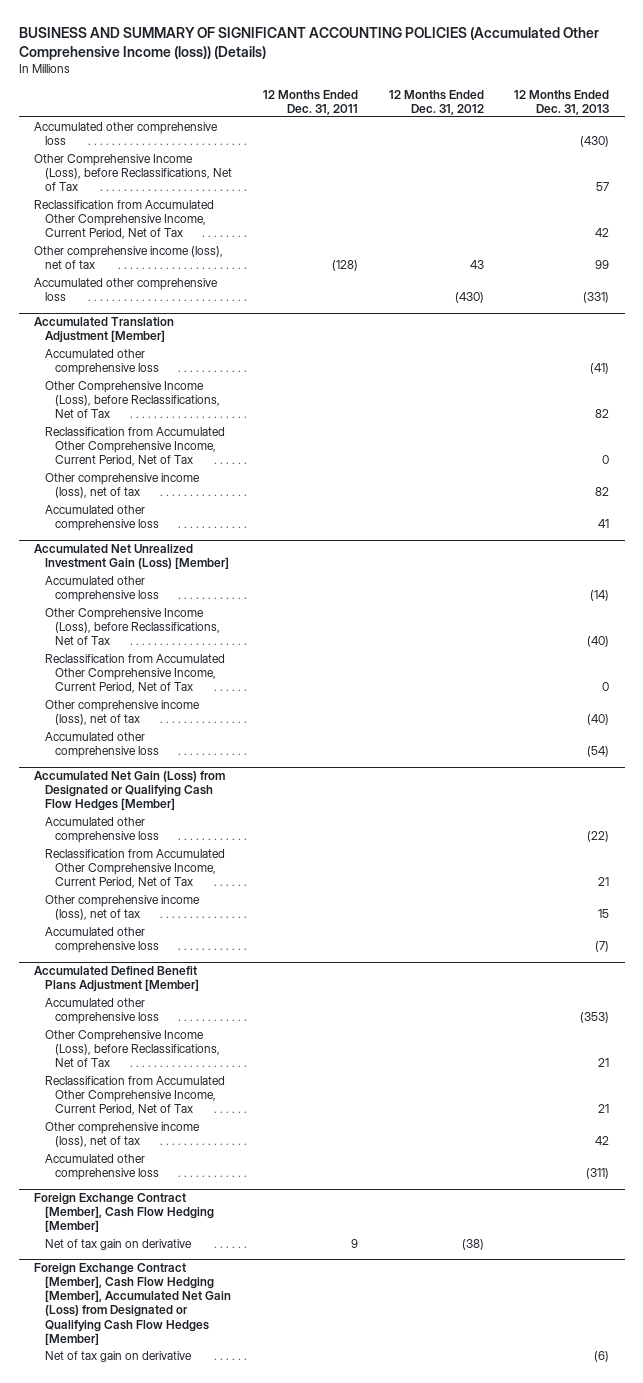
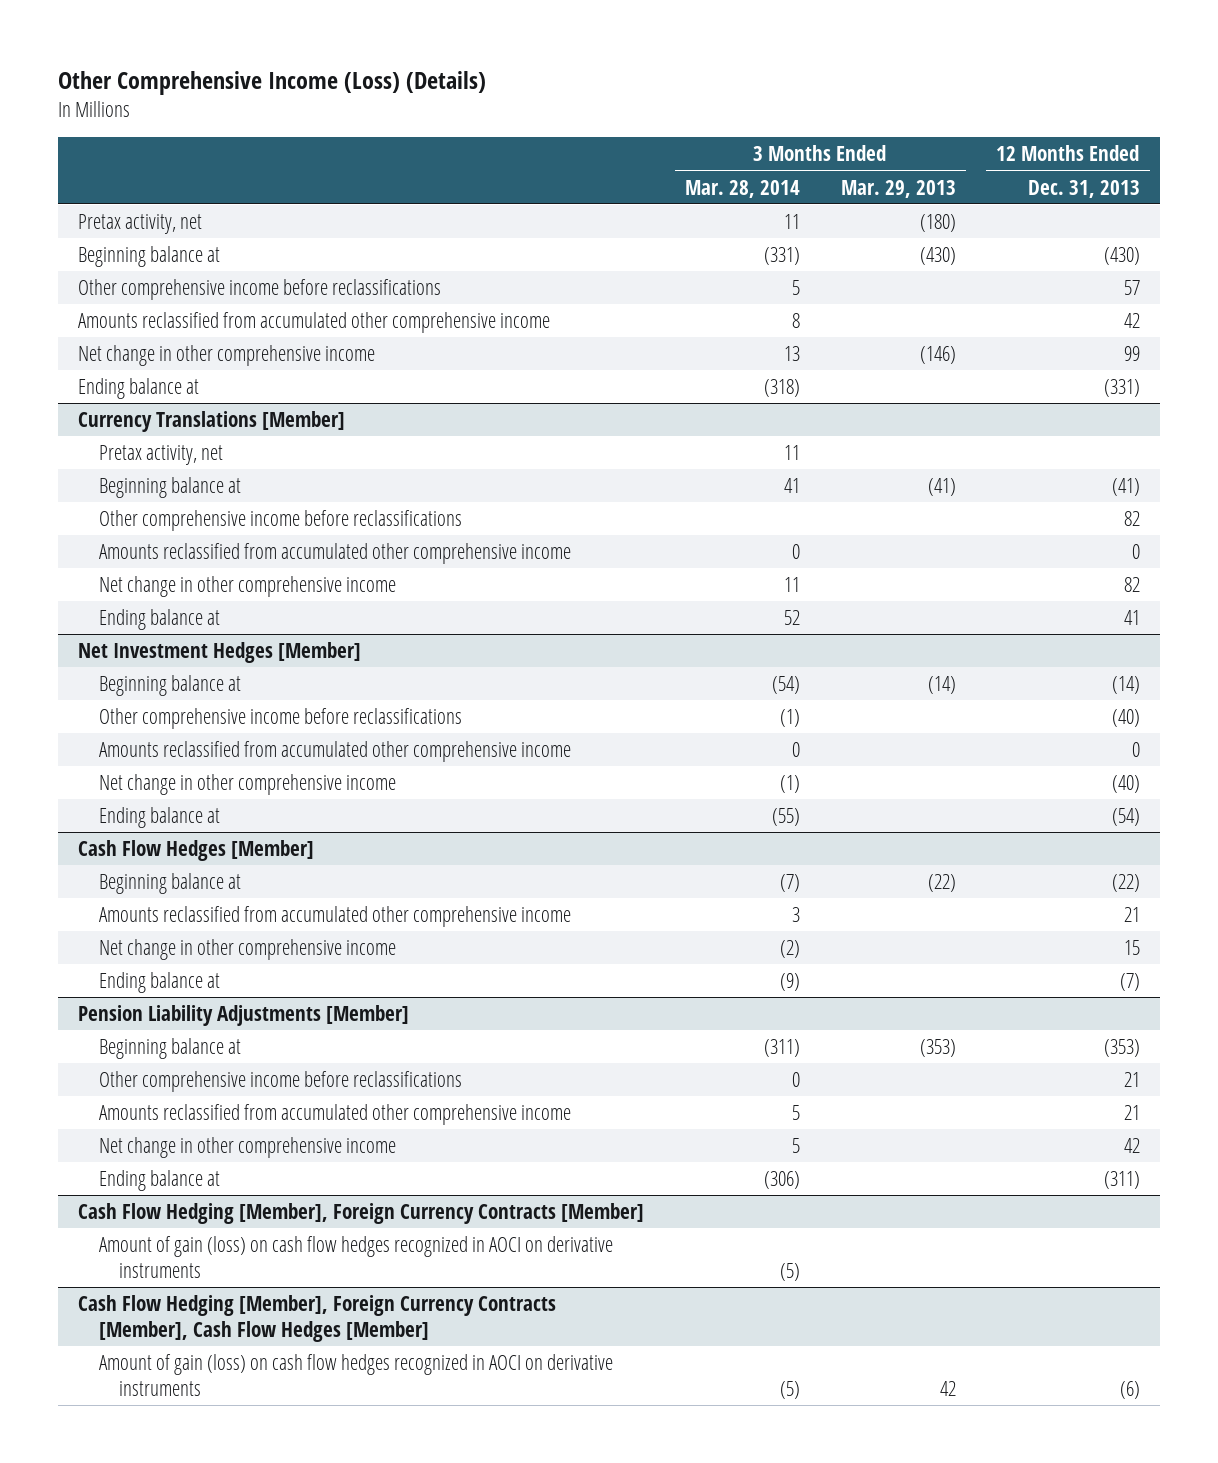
- BUSINESS AND SUMMARY OF SIGNIFICANT ACCOUNTING POLICIES (Accumulated Other Comprehensive Income (loss)) (Details)
+ Other Comprehensive Income (Loss) (Details)
- | 12 Months Ended Dec. 31, 2011 | 12 Months Ended Dec. 31, 2012 | 12 Months Ended Dec. 31, 2013
+ | 3 Months Ended Mar. 28, 2014 | 3 Months Ended Mar. 29, 2013 | 12 Months Ended Dec. 31, 2013
- Accumulated other comprehensive loss | | | (430)
- Other Comprehensive Income (Loss), before Reclassifications, Net of Tax | | | 57
- Reclassification from Accumulated Other Comprehensive Income, Current Period, Net of Tax | | | 42
- Other comprehensive income (loss), net of tax | (128) | 43 | 99
- Accumulated other comprehensive loss | | (430) | (331)
- Accumulated Translation Adjustment [Member]
- Accumulated other comprehensive loss | | | (41)
- Other Comprehensive Income (Loss), before Reclassifications, Net of Tax | | | 82
- Reclassification from Accumulated Other Comprehensive Income, Current Period, Net of Tax | | | 0
- Other comprehensive income (loss), net of tax | | | 82
- Accumulated other comprehensive loss | | | 41
- Accumulated Net Unrealized Investment Gain (Loss) [Member]
- Accumulated other comprehensive loss | | | (14)
- Other Comprehensive Income (Loss), before Reclassifications, Net of Tax | | | (40)
- Reclassification from Accumulated Other Comprehensive Income, Current Period, Net of Tax | | | 0
- Other comprehensive income (loss), net of tax | | | (40)
- Accumulated other comprehensive loss | | | (54)
- Accumulated Net Gain (Loss) from Designated or Qualifying Cash Flow Hedges [Member]
- Accumulated other comprehensive loss | | | (22)
- Reclassification from Accumulated Other Comprehensive Income, Current Period, Net of Tax | | | 21
- Other comprehensive income (loss), net of tax | | | 15
- Accumulated other comprehensive loss | | | (7)
- Accumulated Defined Benefit Plans Adjustment [Member]
- Accumulated other comprehensive loss | | | (353)
- Other Comprehensive Income (Loss), before Reclassifications, Net of Tax | | | 21
- Reclassification from Accumulated Other Comprehensive Income, Current Period, Net of Tax | | | 21
- Other comprehensive income (loss), net of tax | | | 42
- Accumulated other comprehensive loss | | | (311)
- Foreign Exchange Contract [Member], Cash Flow Hedging [Member]
- Net of tax gain on derivative | 9 | (38) |
- Foreign Exchange Contract [Member], Cash Flow Hedging [Member], Accumulated Net Gain (Loss) from Designated or Qualifying Cash Flow Hedges [Member]
- Net of tax gain on derivative | | | (6)
+ Pretax activity, net | 11 | (180) |
+ Beginning balance at | (331) | (430) | (430)
+ Other comprehensive income before reclassifications | 5 | | 57
+ Amounts reclassified from accumulated other comprehensive income | 8 | | 42
+ Net change in other comprehensive income | 13 | (146) | 99
+ Ending balance at | (318) | | (331)
+ Currency Translations [Member]
+ Pretax activity, net | 11 | |
+ Beginning balance at | 41 | (41) | (41)
+ Other comprehensive income before reclassifications | | | 82
+ Amounts reclassified from accumulated other comprehensive income | 0 | | 0
+ Net change in other comprehensive income | 11 | | 82
+ Ending balance at | 52 | | 41
+ Net Investment Hedges [Member]
+ Beginning balance at | (54) | (14) | (14)
+ Other comprehensive income before reclassifications | (1) | | (40)
+ Amounts reclassified from accumulated other comprehensive income | 0 | | 0
+ Net change in other comprehensive income | (1) | | (40)
+ Ending balance at | (55) | | (54)
+ Cash Flow Hedges [Member]
+ Beginning balance at | (7) | (22) | (22)
+ Amounts reclassified from accumulated other comprehensive income | 3 | | 21
+ Net change in other comprehensive income | (2) | | 15
+ Ending balance at | (9) | | (7)
+ Pension Liability Adjustments [Member]
+ Beginning balance at | (311) | (353) | (353)
+ Other comprehensive income before reclassifications | 0 | | 21
+ Amounts reclassified from accumulated other comprehensive income | 5 | | 21
+ Net change in other comprehensive income | 5 | | 42
+ Ending balance at | (306) | | (311)
+ Cash Flow Hedging [Member], Foreign Currency Contracts [Member]
+ Amount of gain (loss) on cash flow hedges recognized in AOCI on derivative instruments | (5) | |
+ Cash Flow Hedging [Member], Foreign Currency Contracts [Member], Cash Flow Hedges [Member]
+ Amount of gain (loss) on cash flow hedges recognized in AOCI on derivative instruments | (5) | 42 | (6)

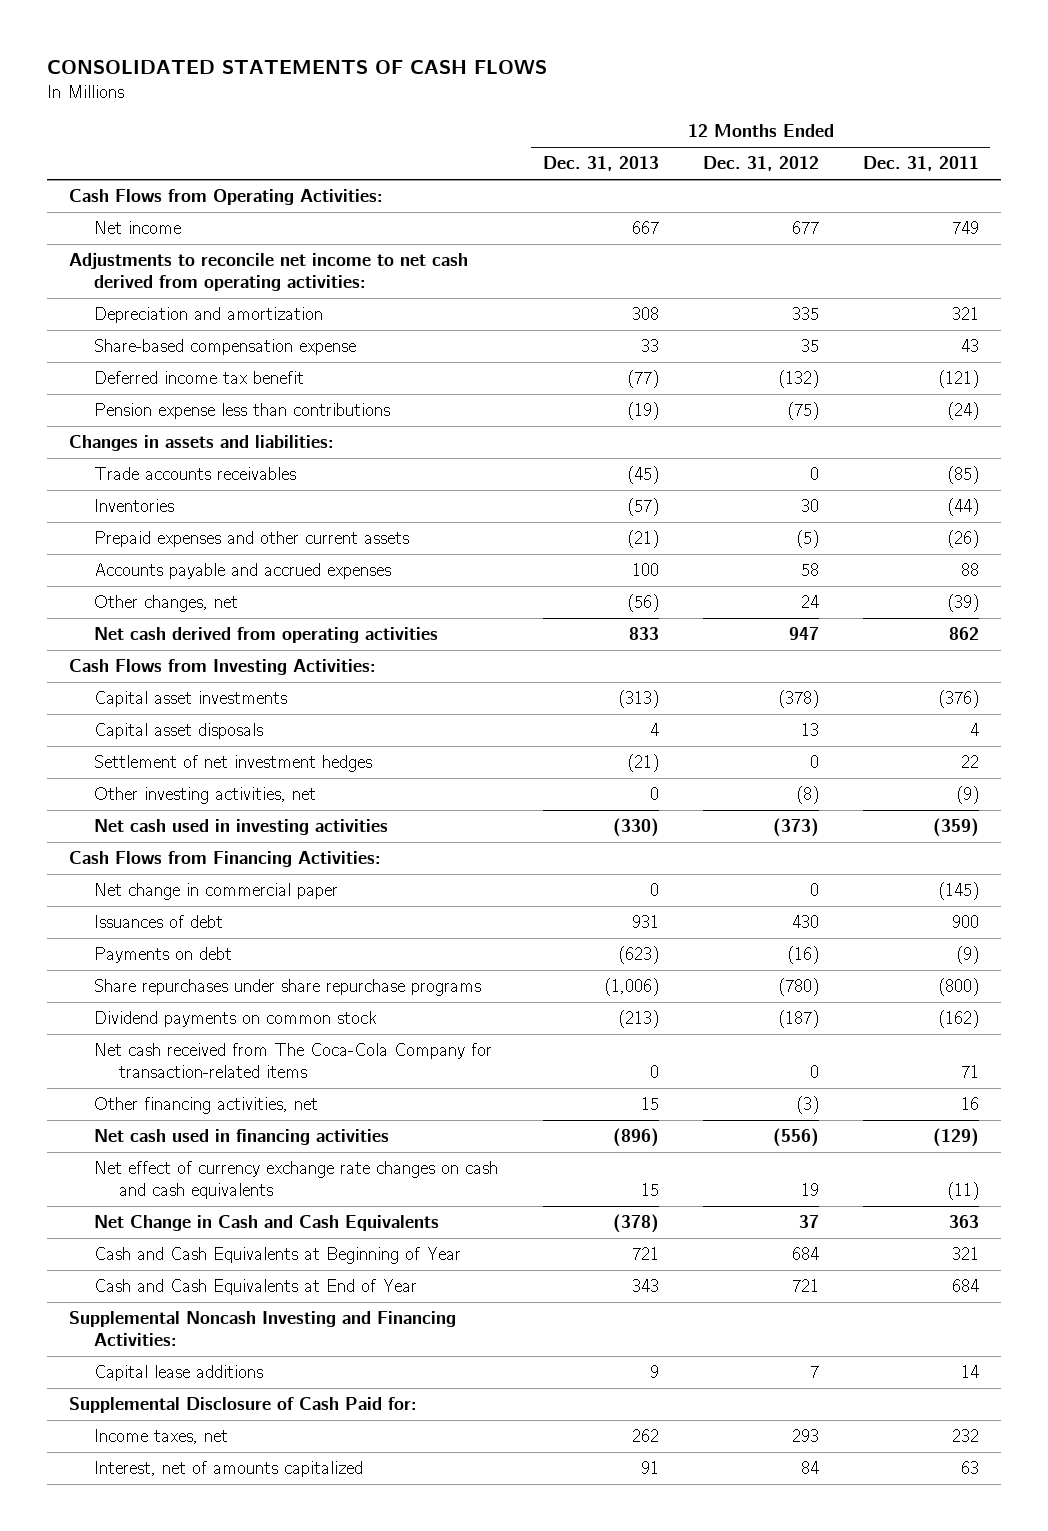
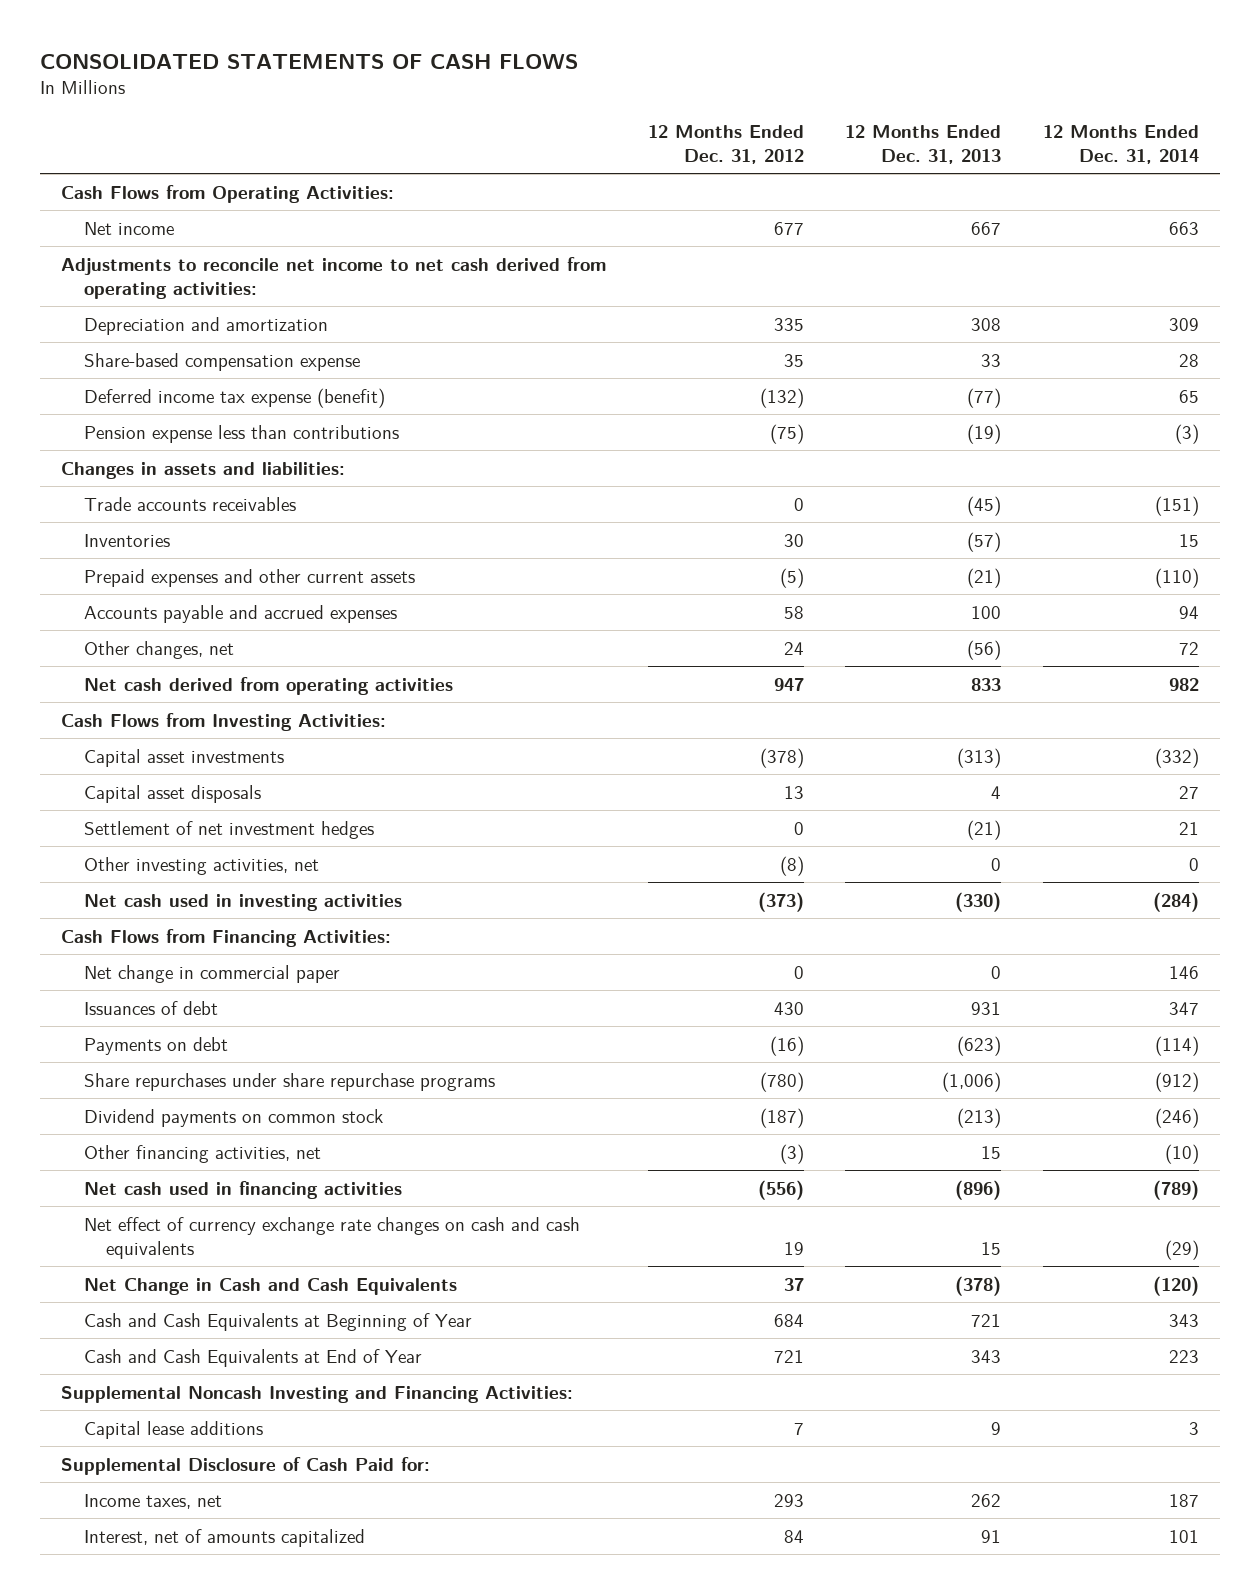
- | 12 Months Ended Dec. 31, 2013 | 12 Months Ended Dec. 31, 2012 | 12 Months Ended Dec. 31, 2011
+ | 12 Months Ended Dec. 31, 2012 | 12 Months Ended Dec. 31, 2013 | 12 Months Ended Dec. 31, 2014
- Deferred income tax benefit | (77) | (132) | (121)
+ Deferred income tax expense (benefit) | (132) | (77) | 65
- Net cash received from The Coca-Cola Company for transaction-related items | 0 | 0 | 71

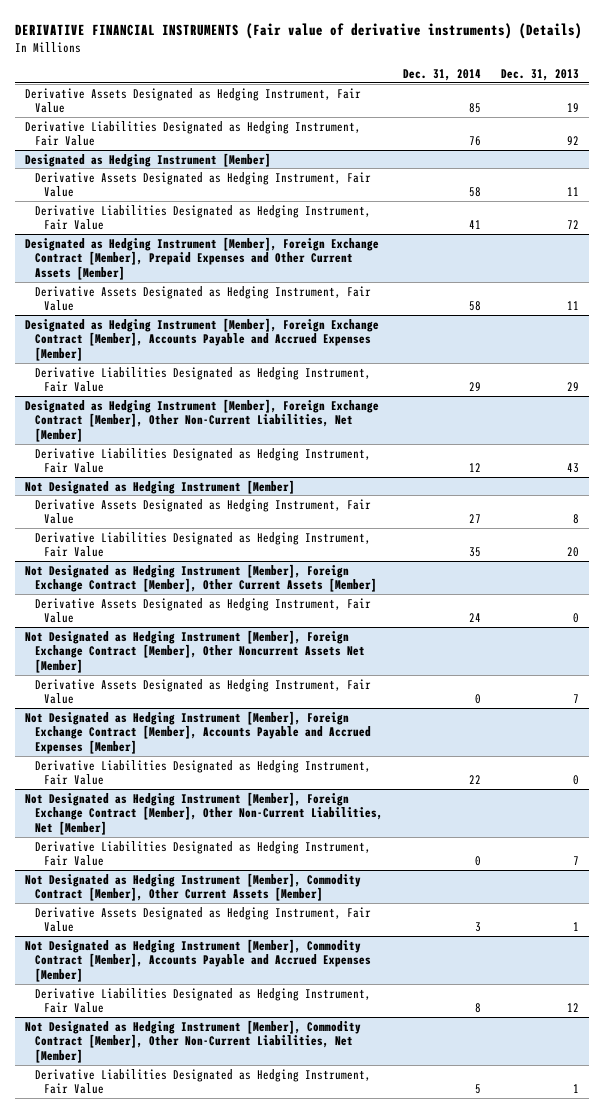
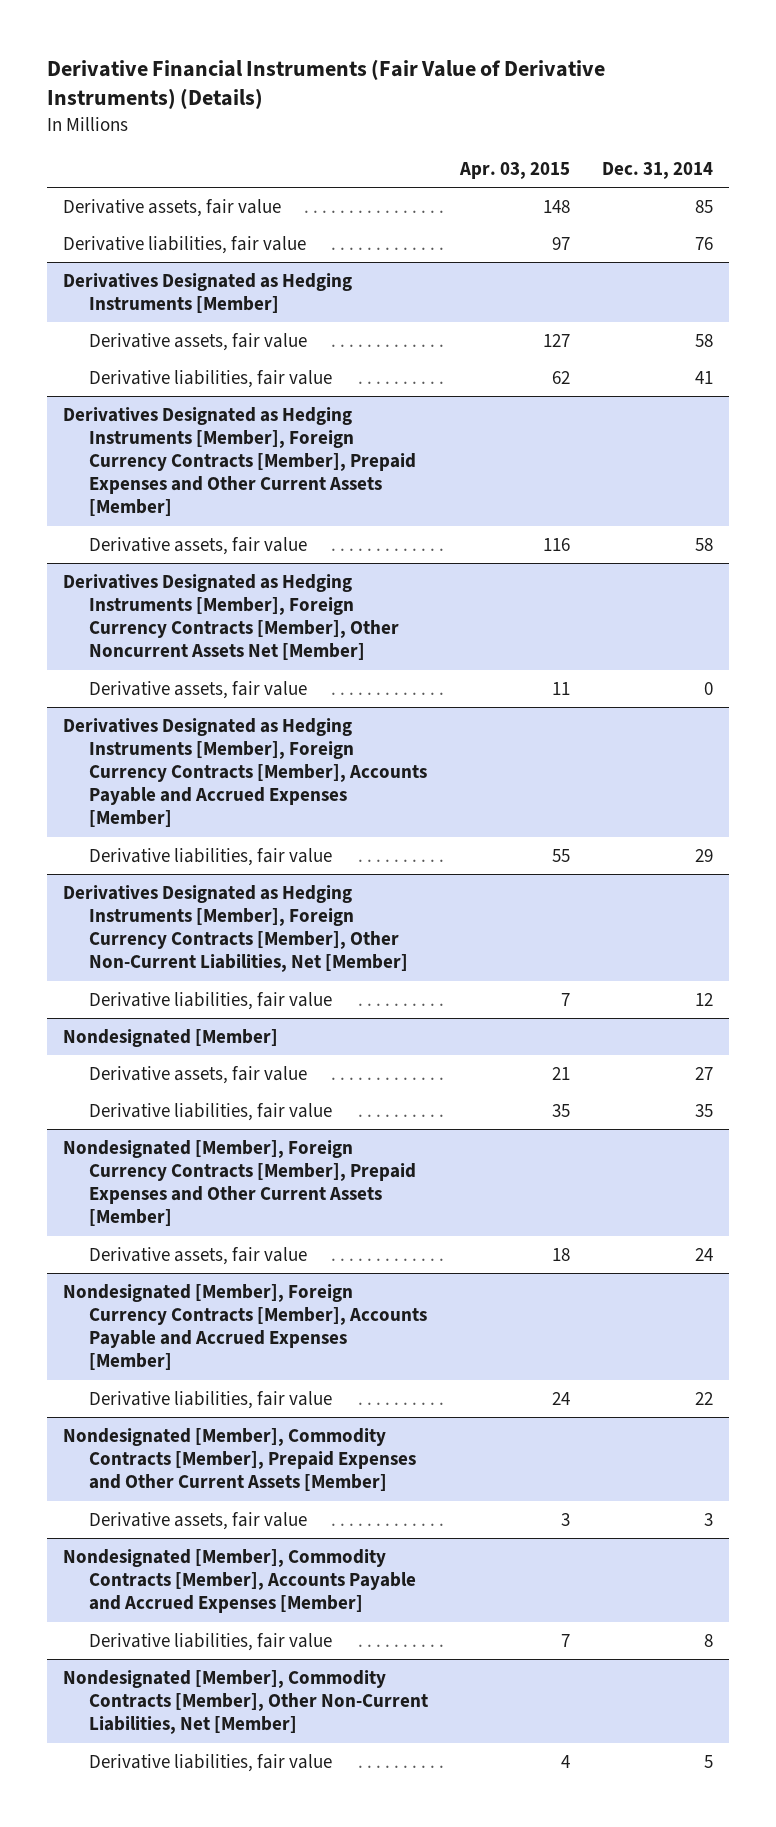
- DERIVATIVE FINANCIAL INSTRUMENTS (Fair value of derivative instruments) (Details)
+ Derivative Financial Instruments (Fair Value of Derivative Instruments) (Details)
- | Dec. 31, 2014 | Dec. 31, 2013
+ | Apr. 03, 2015 | Dec. 31, 2014
- Derivative Assets Designated as Hedging Instrument, Fair Value | 85 | 19
- Derivative Liabilities Designated as Hedging Instrument, Fair Value | 76 | 92
- Designated as Hedging Instrument [Member]
- Derivative Assets Designated as Hedging Instrument, Fair Value | 58 | 11
- Derivative Liabilities Designated as Hedging Instrument, Fair Value | 41 | 72
- Designated as Hedging Instrument [Member], Foreign Exchange Contract [Member], Prepaid Expenses and Other Current Assets [Member]
- Derivative Assets Designated as Hedging Instrument, Fair Value | 58 | 11
- Designated as Hedging Instrument [Member], Foreign Exchange Contract [Member], Accounts Payable and Accrued Expenses [Member]
- Derivative Liabilities Designated as Hedging Instrument, Fair Value | 29 | 29
- Designated as Hedging Instrument [Member], Foreign Exchange Contract [Member], Other Non-Current Liabilities, Net [Member]
- Derivative Liabilities Designated as Hedging Instrument, Fair Value | 12 | 43
- Not Designated as Hedging Instrument [Member]
- Derivative Assets Designated as Hedging Instrument, Fair Value | 27 | 8
- Derivative Liabilities Designated as Hedging Instrument, Fair Value | 35 | 20
- Not Designated as Hedging Instrument [Member], Foreign Exchange Contract [Member], Other Current Assets [Member]
- Derivative Assets Designated as Hedging Instrument, Fair Value | 24 | 0
- Not Designated as Hedging Instrument [Member], Foreign Exchange Contract [Member], Other Noncurrent Assets Net [Member]
- Derivative Assets Designated as Hedging Instrument, Fair Value | 0 | 7
- Not Designated as Hedging Instrument [Member], Foreign Exchange Contract [Member], Accounts Payable and Accrued Expenses [Member]
- Derivative Liabilities Designated as Hedging Instrument, Fair Value | 22 | 0
- Not Designated as Hedging Instrument [Member], Foreign Exchange Contract [Member], Other Non-Current Liabilities, Net [Member]
- Derivative Liabilities Designated as Hedging Instrument, Fair Value | 0 | 7
- Not Designated as Hedging Instrument [Member], Commodity Contract [Member], Other Current Assets [Member]
- Derivative Assets Designated as Hedging Instrument, Fair Value | 3 | 1
- Not Designated as Hedging Instrument [Member], Commodity Contract [Member], Accounts Payable and Accrued Expenses [Member]
- Derivative Liabilities Designated as Hedging Instrument, Fair Value | 8 | 12
- Not Designated as Hedging Instrument [Member], Commodity Contract [Member], Other Non-Current Liabilities, Net [Member]
- Derivative Liabilities Designated as Hedging Instrument, Fair Value | 5 | 1
+ Derivative assets, fair value | 148 | 85
+ Derivative liabilities, fair value | 97 | 76
+ Derivatives Designated as Hedging Instruments [Member]
+ Derivative assets, fair value | 127 | 58
+ Derivative liabilities, fair value | 62 | 41
+ Derivatives Designated as Hedging Instruments [Member], Foreign Currency Contracts [Member], Prepaid Expenses and Other Current Assets [Member]
+ Derivative assets, fair value | 116 | 58
+ Derivatives Designated as Hedging Instruments [Member], Foreign Currency Contracts [Member], Other Noncurrent Assets Net [Member]
+ Derivative assets, fair value | 11 | 0
+ Derivatives Designated as Hedging Instruments [Member], Foreign Currency Contracts [Member], Accounts Payable and Accrued Expenses [Member]
+ Derivative liabilities, fair value | 55 | 29
+ Derivatives Designated as Hedging Instruments [Member], Foreign Currency Contracts [Member], Other Non-Current Liabilities, Net [Member]
+ Derivative liabilities, fair value | 7 | 12
+ Nondesignated [Member]
+ Derivative assets, fair value | 21 | 27
+ Derivative liabilities, fair value | 35 | 35
+ Nondesignated [Member], Foreign Currency Contracts [Member], Prepaid Expenses and Other Current Assets [Member]
+ Derivative assets, fair value | 18 | 24
+ Nondesignated [Member], Foreign Currency Contracts [Member], Accounts Payable and Accrued Expenses [Member]
+ Derivative liabilities, fair value | 24 | 22
+ Nondesignated [Member], Commodity Contracts [Member], Prepaid Expenses and Other Current Assets [Member]
+ Derivative assets, fair value | 3 | 3
+ Nondesignated [Member], Commodity Contracts [Member], Accounts Payable and Accrued Expenses [Member]
+ Derivative liabilities, fair value | 7 | 8
+ Nondesignated [Member], Commodity Contracts [Member], Other Non-Current Liabilities, Net [Member]
+ Derivative liabilities, fair value | 4 | 5

